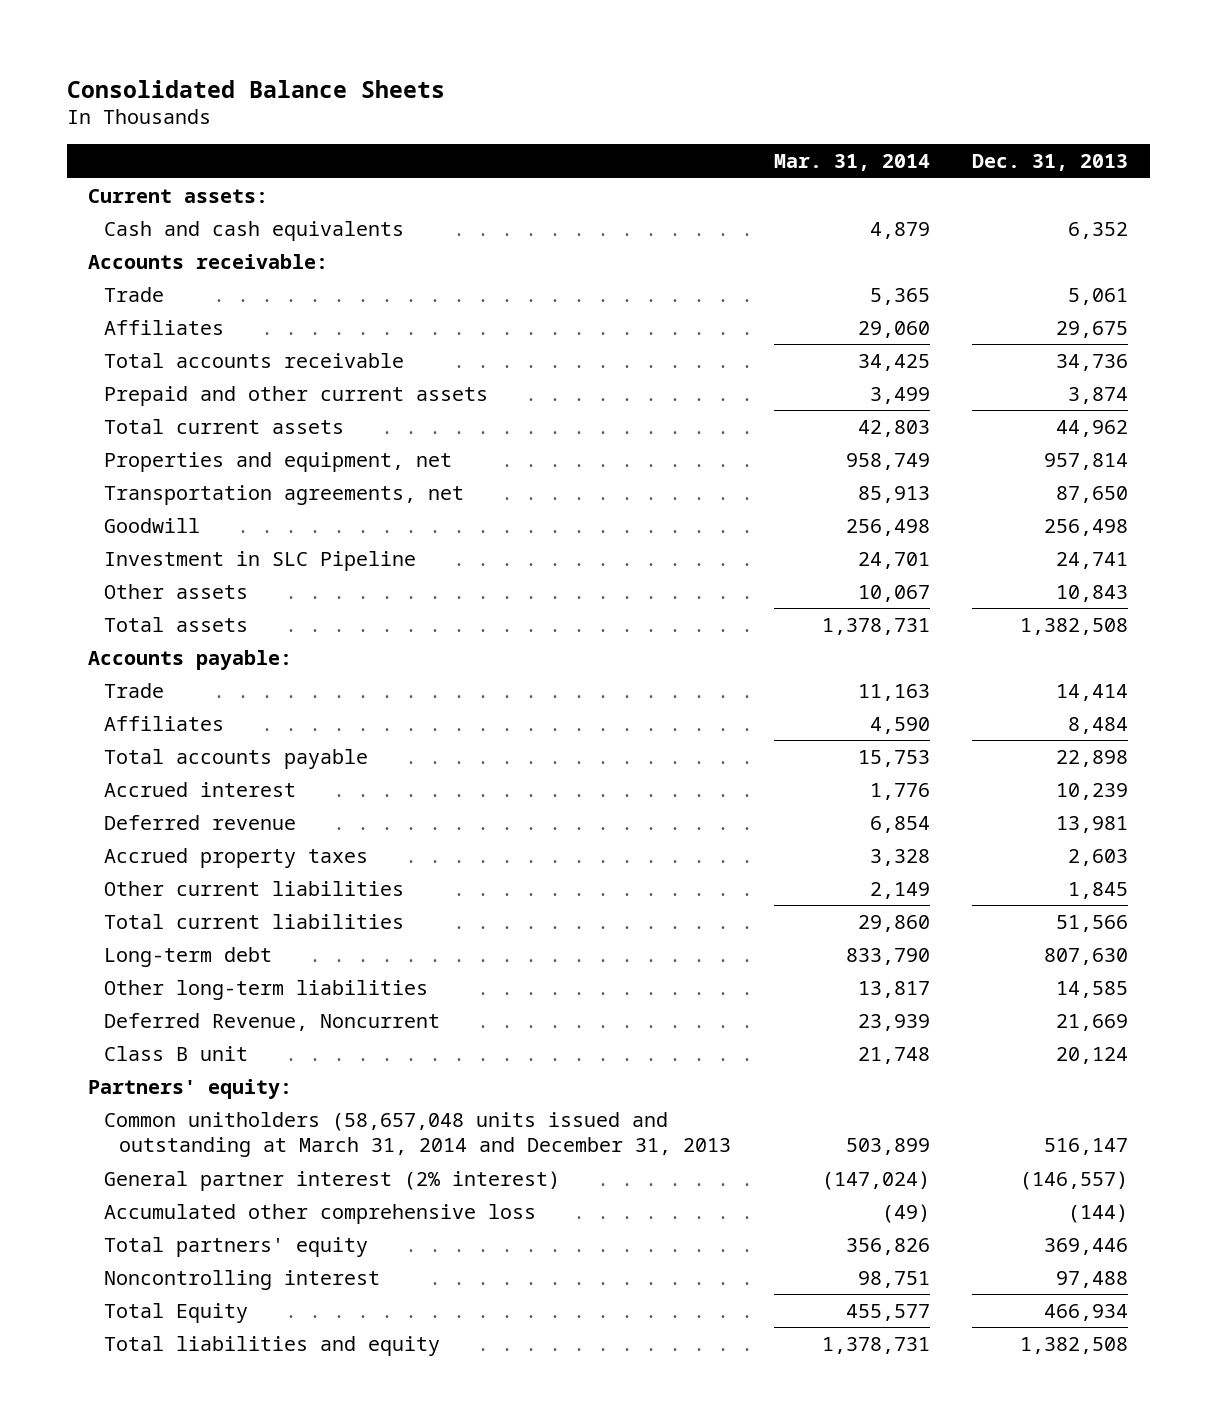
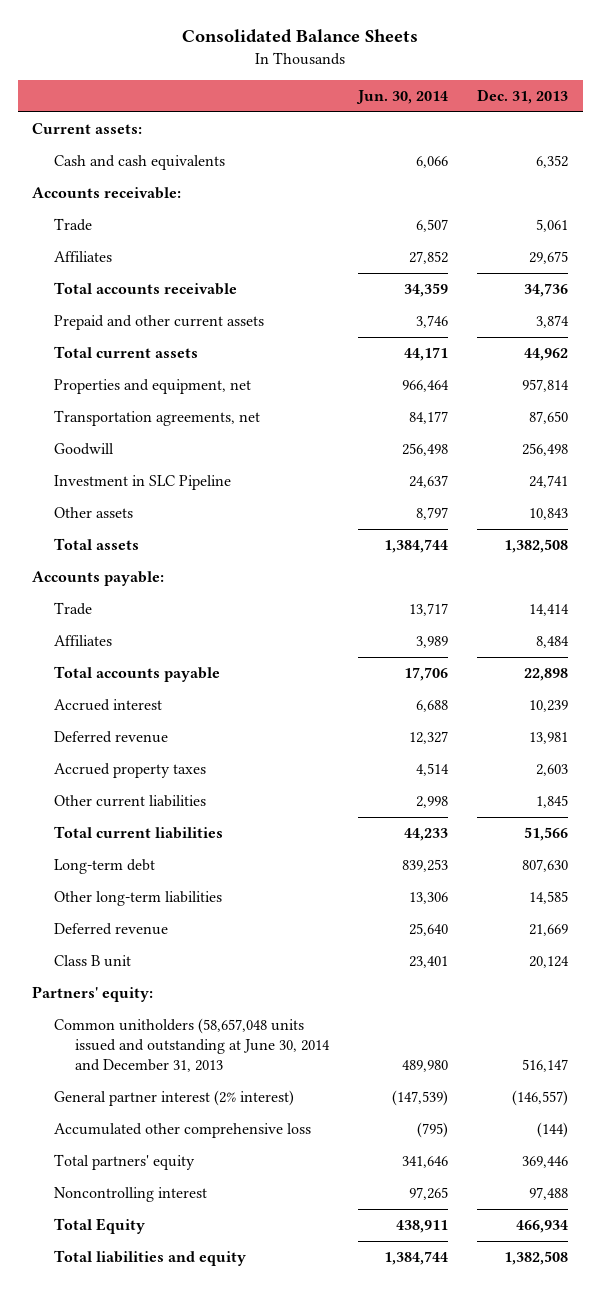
- | Mar. 31, 2014 | Dec. 31, 2013
+ | Jun. 30, 2014 | Dec. 31, 2013
- Deferred Revenue, Noncurrent | 23,939 | 21,669
+ Deferred revenue | 25,640 | 21,669
- Common unitholders (58,657,048 units issued and outstanding at March 31, 2014 and December 31, 2013 | 503,899 | 516,147
+ Common unitholders (58,657,048 units issued and outstanding at June 30, 2014 and December 31, 2013 | 489,980 | 516,147

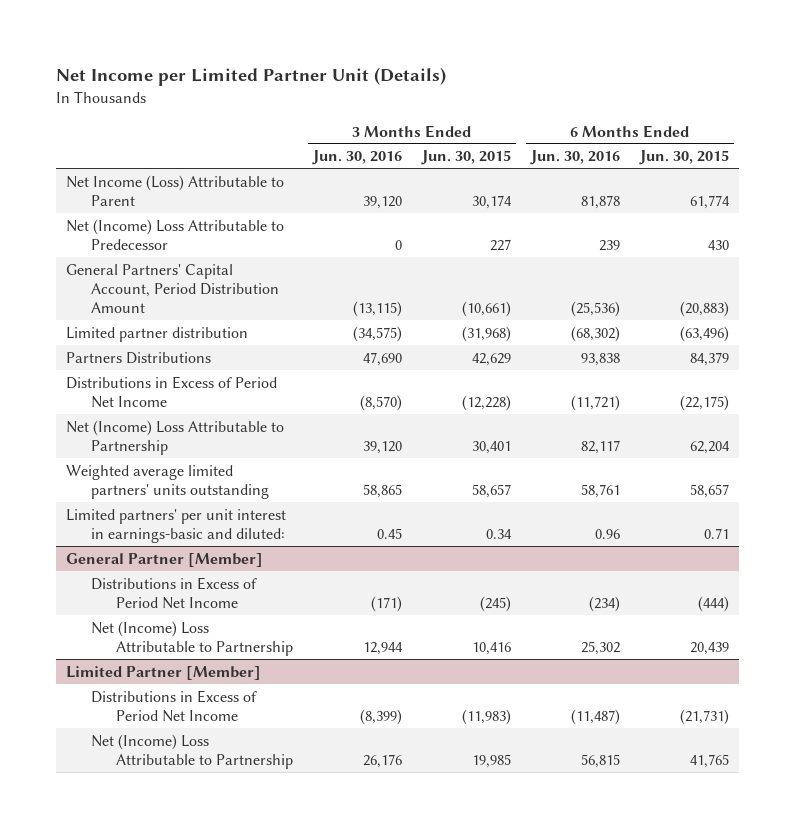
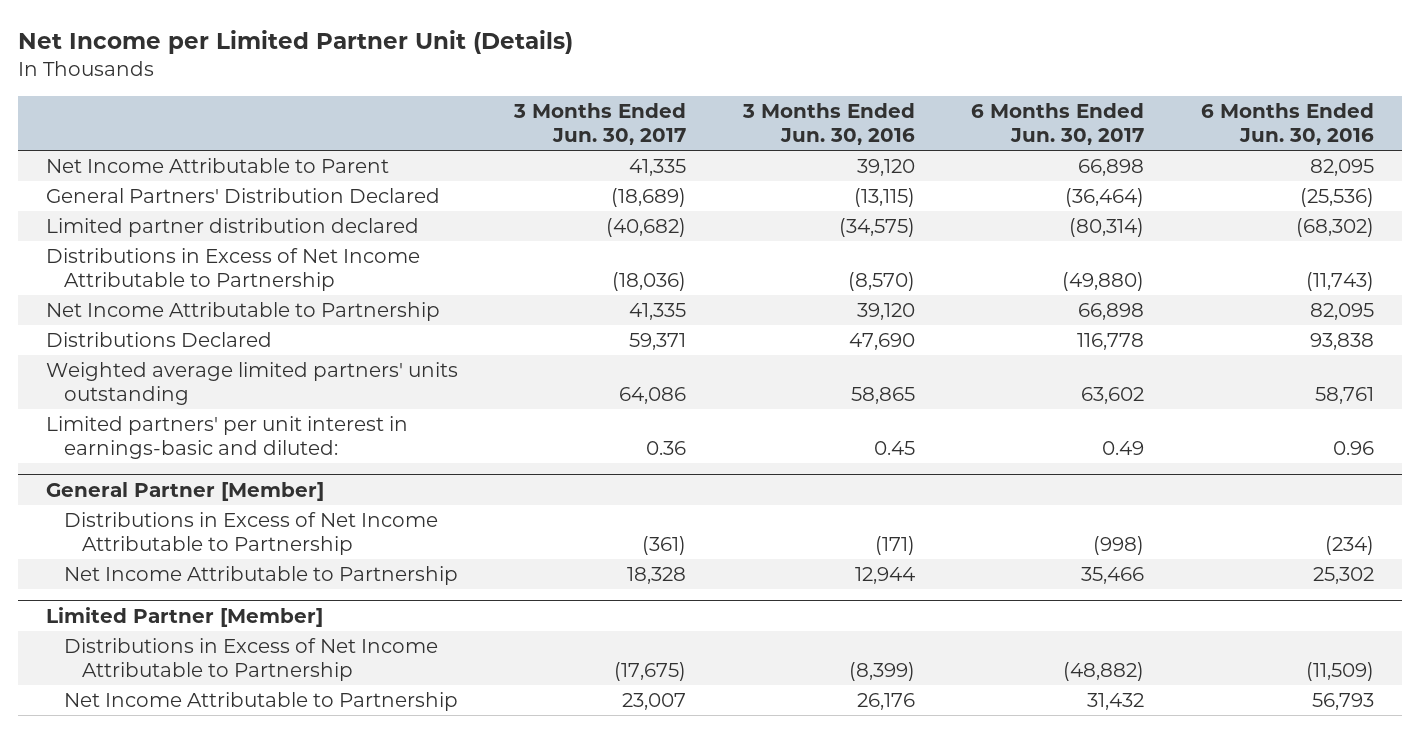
- | 3 Months Ended Jun. 30, 2016 | 3 Months Ended Jun. 30, 2015 | 6 Months Ended Jun. 30, 2016 | 6 Months Ended Jun. 30, 2015
+ | 3 Months Ended Jun. 30, 2017 | 3 Months Ended Jun. 30, 2016 | 6 Months Ended Jun. 30, 2017 | 6 Months Ended Jun. 30, 2016
- Net Income (Loss) Attributable to Parent | 39,120 | 30,174 | 81,878 | 61,774
- Net (Income) Loss Attributable to Predecessor | 0 | 227 | 239 | 430
- General Partners' Capital Account, Period Distribution Amount | (13,115) | (10,661) | (25,536) | (20,883)
- Limited partner distribution | (34,575) | (31,968) | (68,302) | (63,496)
- Partners Distributions | 47,690 | 42,629 | 93,838 | 84,379
- Distributions in Excess of Period Net Income | (8,570) | (12,228) | (11,721) | (22,175)
- Net (Income) Loss Attributable to Partnership | 39,120 | 30,401 | 82,117 | 62,204
+ Net Income Attributable to Parent | 41,335 | 39,120 | 66,898 | 82,095
+ General Partners' Distribution Declared | (18,689) | (13,115) | (36,464) | (25,536)
+ Limited partner distribution declared | (40,682) | (34,575) | (80,314) | (68,302)
+ Distributions in Excess of Net Income Attributable to Partnership | (18,036) | (8,570) | (49,880) | (11,743)
+ Net Income Attributable to Partnership | 41,335 | 39,120 | 66,898 | 82,095
+ Distributions Declared | 59,371 | 47,690 | 116,778 | 93,838
@ General Partner [Member]
- Distributions in Excess of Period Net Income | (171) | (245) | (234) | (444)
- Net (Income) Loss Attributable to Partnership | 12,944 | 10,416 | 25,302 | 20,439
+ Distributions in Excess of Net Income Attributable to Partnership | (361) | (171) | (998) | (234)
+ Net Income Attributable to Partnership | 18,328 | 12,944 | 35,466 | 25,302
@ Limited Partner [Member]
- Distributions in Excess of Period Net Income | (8,399) | (11,983) | (11,487) | (21,731)
- Net (Income) Loss Attributable to Partnership | 26,176 | 19,985 | 56,815 | 41,765
+ Distributions in Excess of Net Income Attributable to Partnership | (17,675) | (8,399) | (48,882) | (11,509)
+ Net Income Attributable to Partnership | 23,007 | 26,176 | 31,432 | 56,793

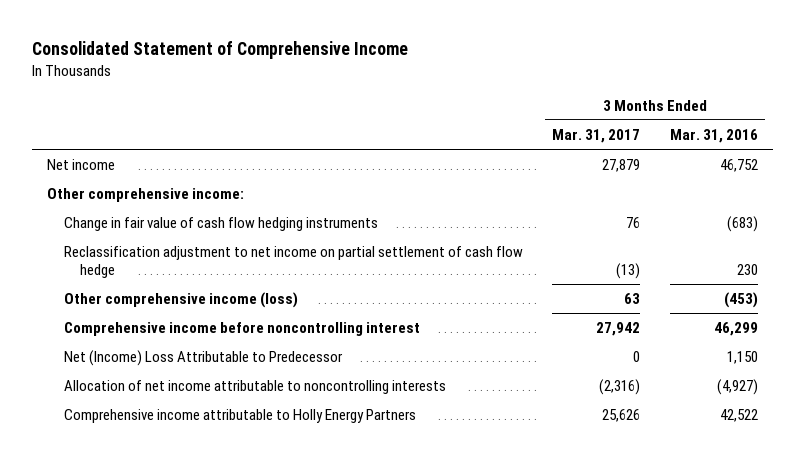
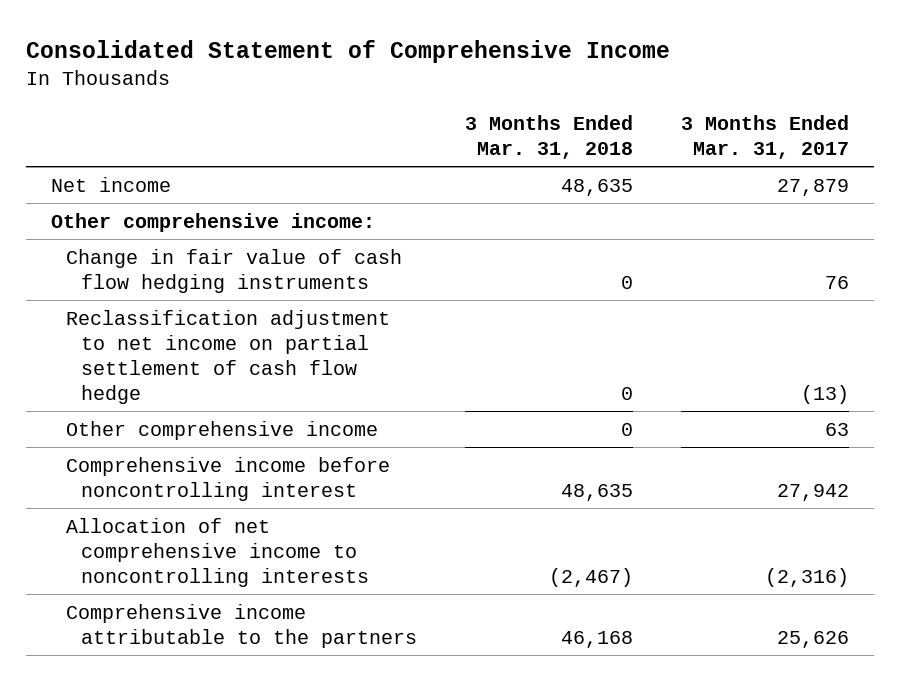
- | 3 Months Ended Mar. 31, 2017 | 3 Months Ended Mar. 31, 2016
+ | 3 Months Ended Mar. 31, 2018 | 3 Months Ended Mar. 31, 2017
- Other comprehensive income (loss) | 63 | (453)
+ Other comprehensive income | 0 | 63
- Net (Income) Loss Attributable to Predecessor | 0 | 1,150
- Allocation of net income attributable to noncontrolling interests | (2,316) | (4,927)
- Comprehensive income attributable to Holly Energy Partners | 25,626 | 42,522
+ Allocation of net comprehensive income to noncontrolling interests | (2,467) | (2,316)
+ Comprehensive income attributable to the partners | 46,168 | 25,626

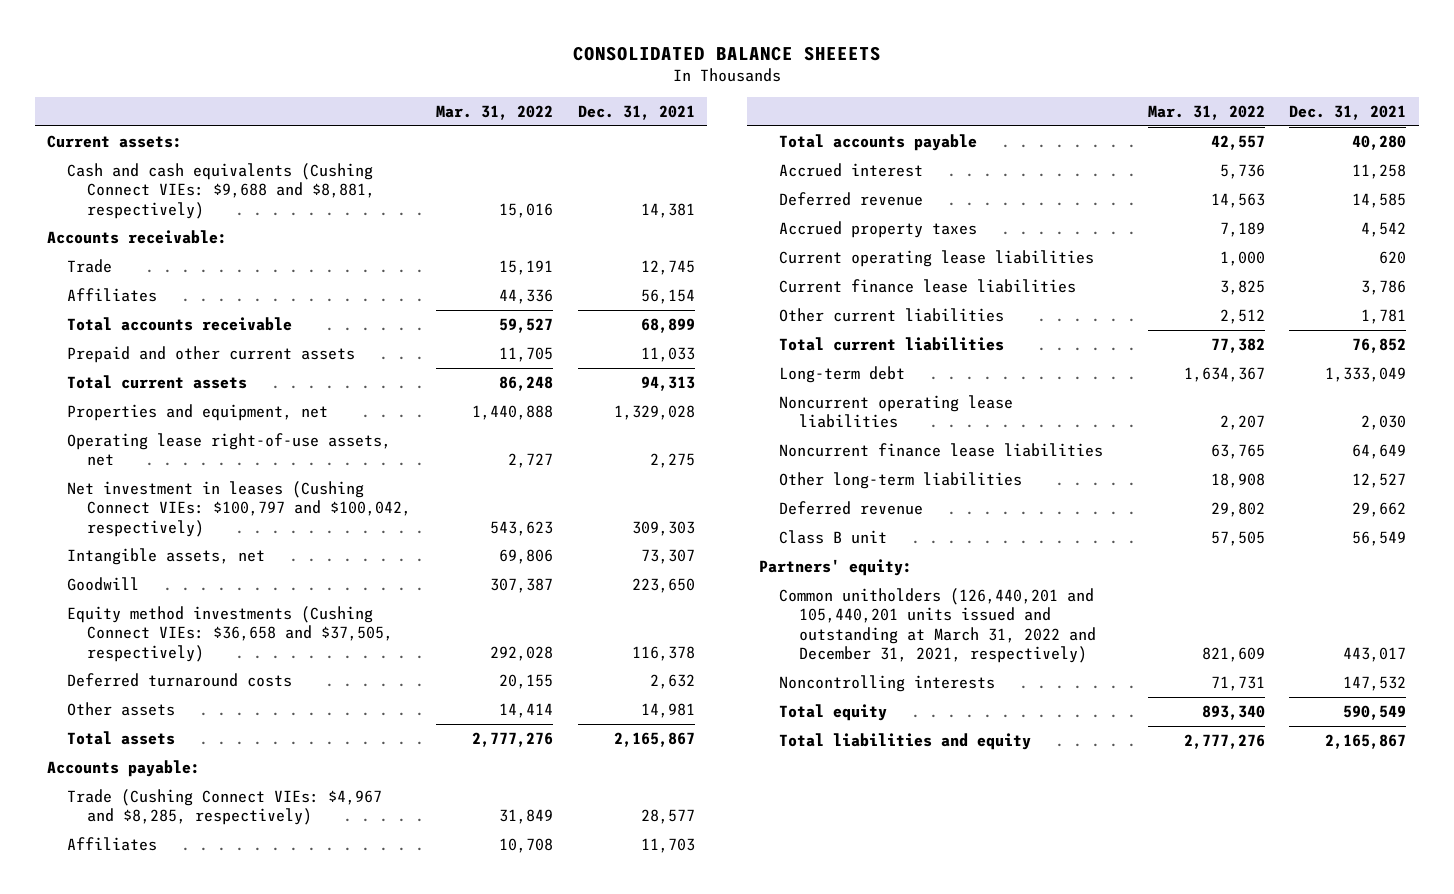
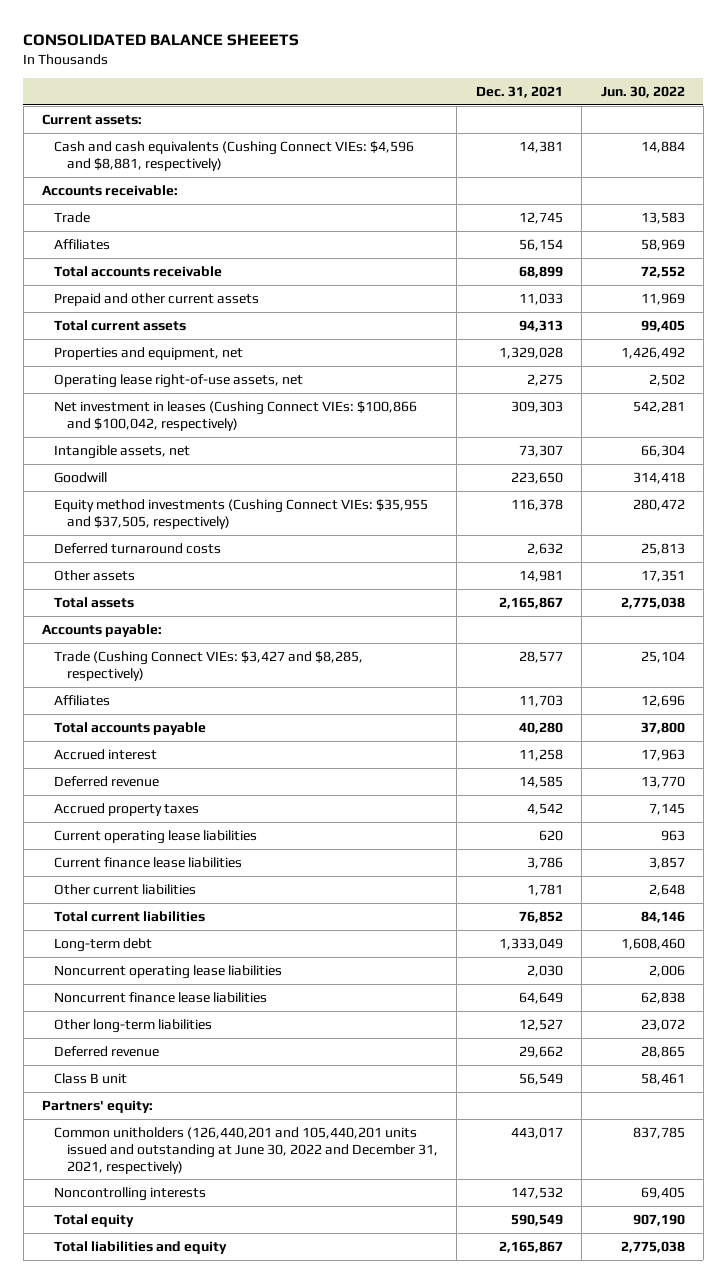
- | Mar. 31, 2022 | Dec. 31, 2021
+ | Dec. 31, 2021 | Jun. 30, 2022
- Cash and cash equivalents (Cushing Connect VIEs: $9,688 and $8,881, respectively) | 15,016 | 14,381
+ Cash and cash equivalents (Cushing Connect VIEs: $4,596 and $8,881, respectively) | 14,381 | 14,884
- Net investment in leases (Cushing Connect VIEs: $100,797 and $100,042, respectively) | 543,623 | 309,303
+ Net investment in leases (Cushing Connect VIEs: $100,866 and $100,042, respectively) | 309,303 | 542,281
- Equity method investments (Cushing Connect VIEs: $36,658 and $37,505, respectively) | 292,028 | 116,378
+ Equity method investments (Cushing Connect VIEs: $35,955 and $37,505, respectively) | 116,378 | 280,472
- Trade (Cushing Connect VIEs: $4,967 and $8,285, respectively) | 31,849 | 28,577
+ Trade (Cushing Connect VIEs: $3,427 and $8,285, respectively) | 28,577 | 25,104
- Common unitholders (126,440,201 and 105,440,201 units issued and outstanding at March 31, 2022 and December 31, 2021, respectively) | 821,609 | 443,017
+ Common unitholders (126,440,201 and 105,440,201 units issued and outstanding at June 30, 2022 and December 31, 2021, respectively) | 443,017 | 837,785

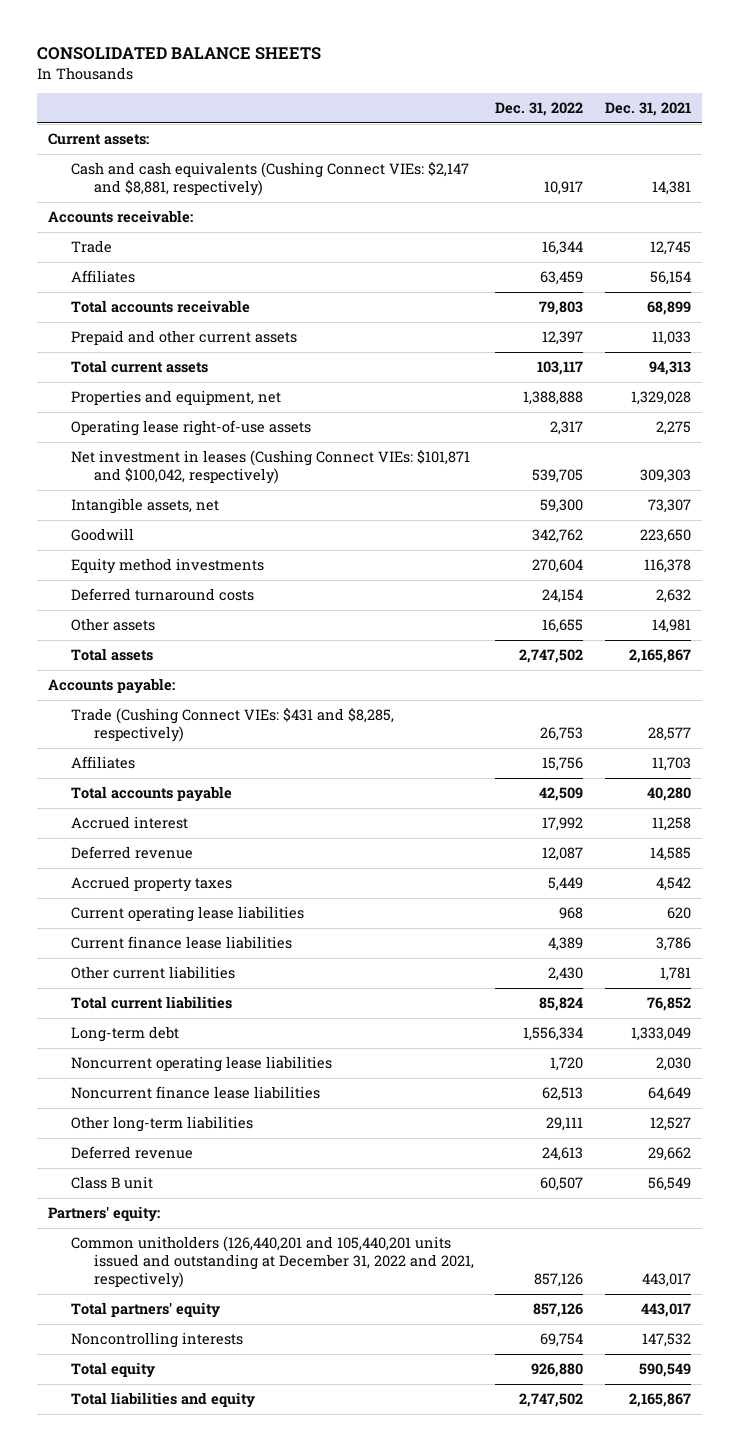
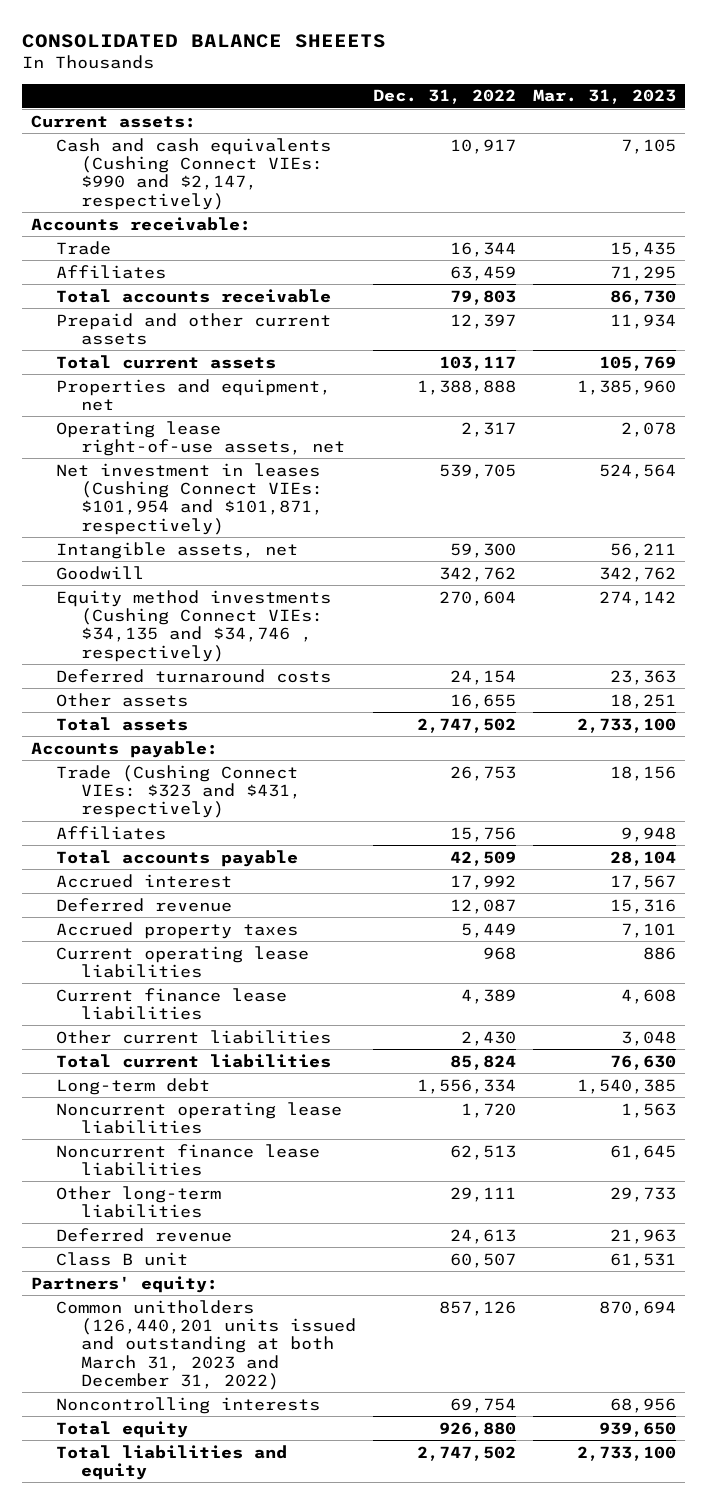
- CONSOLIDATED BALANCE SHEETS
+ CONSOLIDATED BALANCE SHEEETS
- | Dec. 31, 2022 | Dec. 31, 2021
+ | Dec. 31, 2022 | Mar. 31, 2023
- Cash and cash equivalents (Cushing Connect VIEs: $2,147 and $8,881, respectively) | 10,917 | 14,381
+ Cash and cash equivalents (Cushing Connect VIEs: $990 and $2,147, respectively) | 10,917 | 7,105
- Operating lease right-of-use assets | 2,317 | 2,275
- Net investment in leases (Cushing Connect VIEs: $101,871 and $100,042, respectively) | 539,705 | 309,303
+ Operating lease right-of-use assets, net | 2,317 | 2,078
+ Net investment in leases (Cushing Connect VIEs: $101,954 and $101,871, respectively) | 539,705 | 524,564
- Equity method investments | 270,604 | 116,378
+ Equity method investments (Cushing Connect VIEs: $34,135 and $34,746 , respectively) | 270,604 | 274,142
- Trade (Cushing Connect VIEs: $431 and $8,285, respectively) | 26,753 | 28,577
+ Trade (Cushing Connect VIEs: $323 and $431, respectively) | 26,753 | 18,156
- Common unitholders (126,440,201 and 105,440,201 units issued and outstanding at December 31, 2022 and 2021, respectively) | 857,126 | 443,017
- Total partners' equity | 857,126 | 443,017
+ Common unitholders (126,440,201 units issued and outstanding at both March 31, 2023 and December 31, 2022) | 857,126 | 870,694

